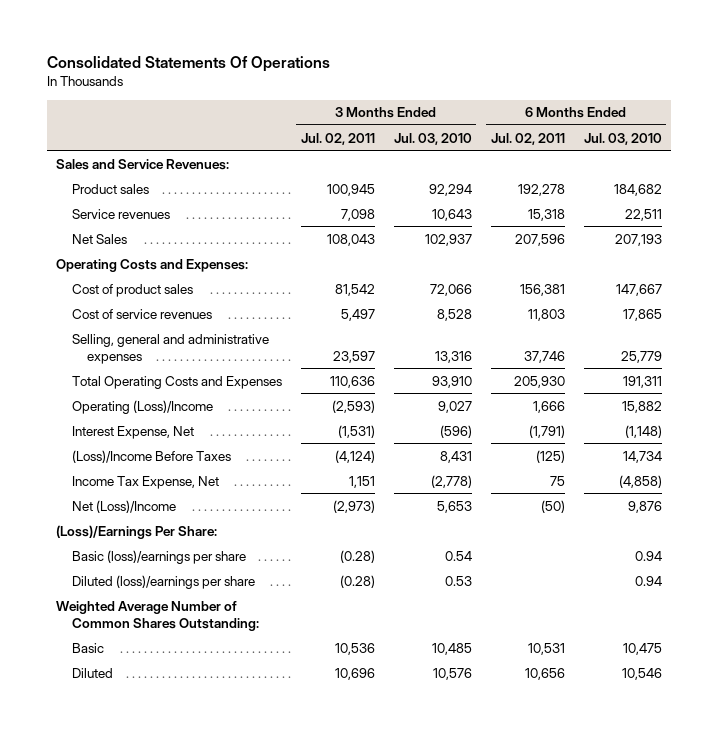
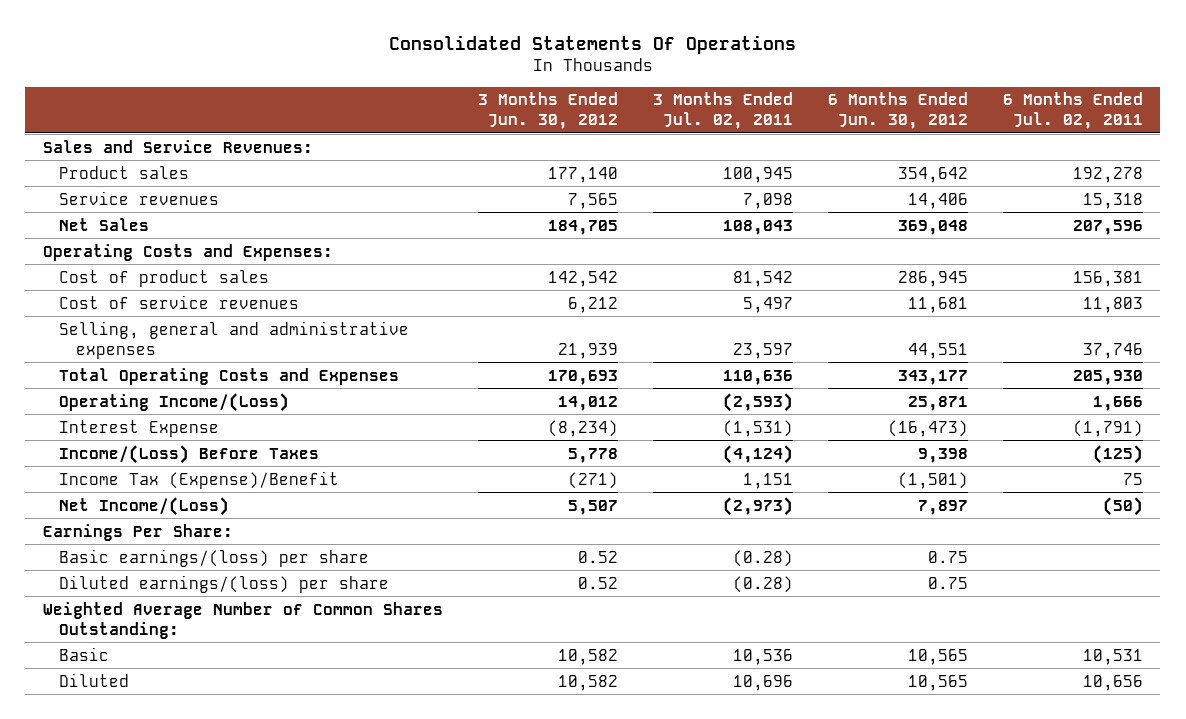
- | 3 Months Ended Jul. 02, 2011 | 3 Months Ended Jul. 03, 2010 | 6 Months Ended Jul. 02, 2011 | 6 Months Ended Jul. 03, 2010
+ | 3 Months Ended Jun. 30, 2012 | 3 Months Ended Jul. 02, 2011 | 6 Months Ended Jun. 30, 2012 | 6 Months Ended Jul. 02, 2011
- Operating (Loss)/Income | (2,593) | 9,027 | 1,666 | 15,882
- Interest Expense, Net | (1,531) | (596) | (1,791) | (1,148)
- (Loss)/Income Before Taxes | (4,124) | 8,431 | (125) | 14,734
- Income Tax Expense, Net | 1,151 | (2,778) | 75 | (4,858)
- Net (Loss)/Income | (2,973) | 5,653 | (50) | 9,876
- (Loss)/Earnings Per Share:
- Basic (loss)/earnings per share | (0.28) | 0.54 | | 0.94
- Diluted (loss)/earnings per share | (0.28) | 0.53 | | 0.94
+ Operating Income/(Loss) | 14,012 | (2,593) | 25,871 | 1,666
+ Interest Expense | (8,234) | (1,531) | (16,473) | (1,791)
+ Income/(Loss) Before Taxes | 5,778 | (4,124) | 9,398 | (125)
+ Income Tax (Expense)/Benefit | (271) | 1,151 | (1,501) | 75
+ Net Income/(Loss) | 5,507 | (2,973) | 7,897 | (50)
+ Earnings Per Share:
+ Basic earnings/(loss) per share | 0.52 | (0.28) | 0.75 |
+ Diluted earnings/(loss) per share | 0.52 | (0.28) | 0.75 |

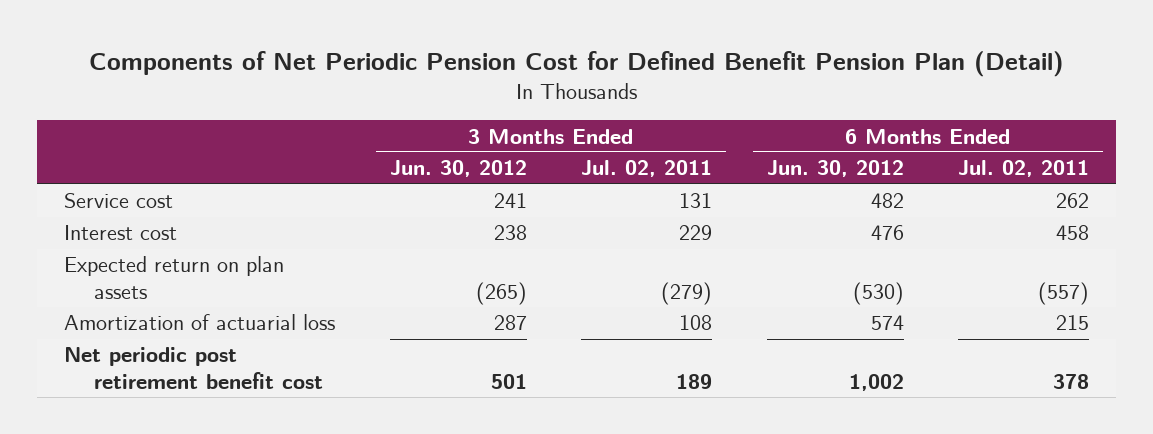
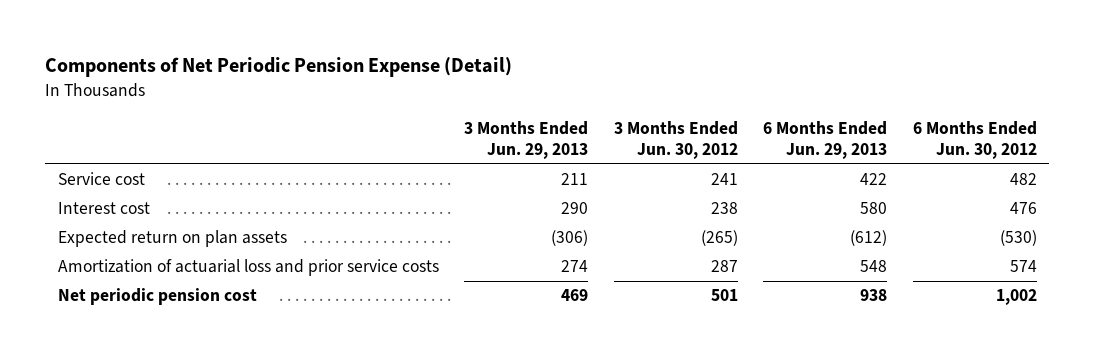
- Components of Net Periodic Pension Cost for Defined Benefit Pension Plan (Detail)
+ Components of Net Periodic Pension Expense (Detail)
- | 3 Months Ended Jun. 30, 2012 | 3 Months Ended Jul. 02, 2011 | 6 Months Ended Jun. 30, 2012 | 6 Months Ended Jul. 02, 2011
+ | 3 Months Ended Jun. 29, 2013 | 3 Months Ended Jun. 30, 2012 | 6 Months Ended Jun. 29, 2013 | 6 Months Ended Jun. 30, 2012
- Amortization of actuarial loss | 287 | 108 | 574 | 215
- Net periodic post retirement benefit cost | 501 | 189 | 1,002 | 378
+ Amortization of actuarial loss and prior service costs | 274 | 287 | 548 | 574
+ Net periodic pension cost | 469 | 501 | 938 | 1,002

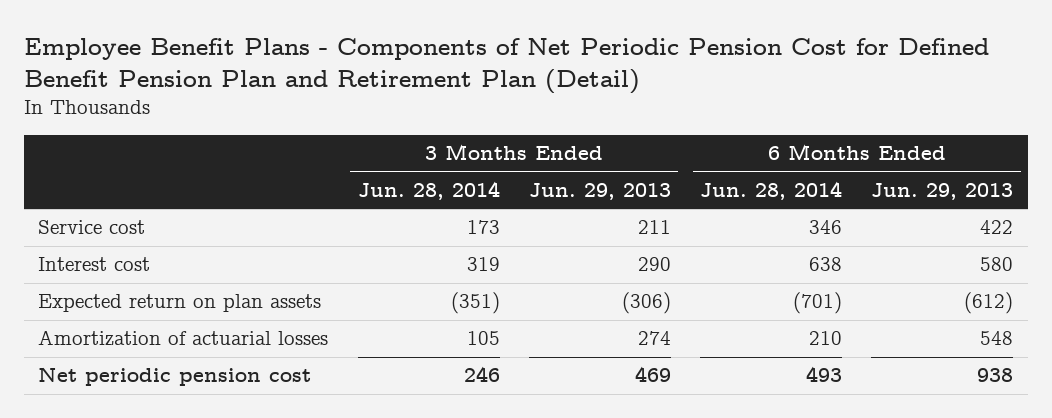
- Components of Net Periodic Pension Expense (Detail)
+ Employee Benefit Plans - Components of Net Periodic Pension Cost for Defined Benefit Pension Plan and Retirement Plan (Detail)
- | 3 Months Ended Jun. 29, 2013 | 3 Months Ended Jun. 30, 2012 | 6 Months Ended Jun. 29, 2013 | 6 Months Ended Jun. 30, 2012
+ | 3 Months Ended Jun. 28, 2014 | 3 Months Ended Jun. 29, 2013 | 6 Months Ended Jun. 28, 2014 | 6 Months Ended Jun. 29, 2013
- Amortization of actuarial loss and prior service costs | 274 | 287 | 548 | 574
+ Amortization of actuarial losses | 105 | 274 | 210 | 548

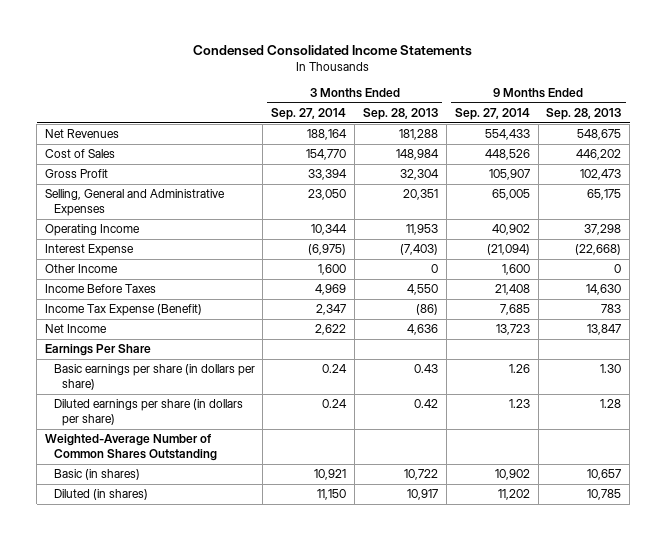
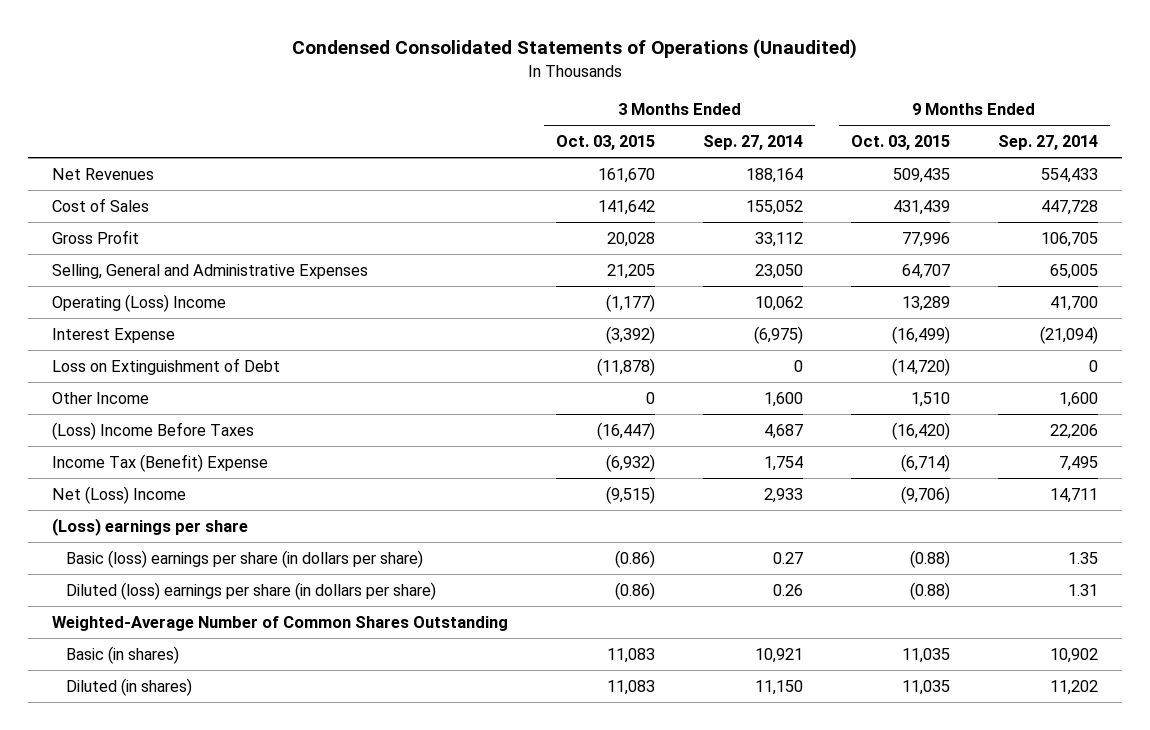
- Condensed Consolidated Income Statements
+ Condensed Consolidated Statements of Operations (Unaudited)
- | 3 Months Ended Sep. 27, 2014 | 3 Months Ended Sep. 28, 2013 | 9 Months Ended Sep. 27, 2014 | 9 Months Ended Sep. 28, 2013
+ | 3 Months Ended Oct. 03, 2015 | 3 Months Ended Sep. 27, 2014 | 9 Months Ended Oct. 03, 2015 | 9 Months Ended Sep. 27, 2014
- Cost of Sales | 154,770 | 148,984 | 448,526 | 446,202
- Gross Profit | 33,394 | 32,304 | 105,907 | 102,473
+ Cost of Sales | 141,642 | 155,052 | 431,439 | 447,728
+ Gross Profit | 20,028 | 33,112 | 77,996 | 106,705
- Operating Income | 10,344 | 11,953 | 40,902 | 37,298
+ Operating (Loss) Income | (1,177) | 10,062 | 13,289 | 41,700
+ Loss on Extinguishment of Debt | (11,878) | 0 | (14,720) | 0
- Income Before Taxes | 4,969 | 4,550 | 21,408 | 14,630
- Income Tax Expense (Benefit) | 2,347 | (86) | 7,685 | 783
- Net Income | 2,622 | 4,636 | 13,723 | 13,847
- Earnings Per Share
- Basic earnings per share (in dollars per share) | 0.24 | 0.43 | 1.26 | 1.30
- Diluted earnings per share (in dollars per share) | 0.24 | 0.42 | 1.23 | 1.28
+ (Loss) Income Before Taxes | (16,447) | 4,687 | (16,420) | 22,206
+ Income Tax (Benefit) Expense | (6,932) | 1,754 | (6,714) | 7,495
+ Net (Loss) Income | (9,515) | 2,933 | (9,706) | 14,711
+ (Loss) earnings per share
+ Basic (loss) earnings per share (in dollars per share) | (0.86) | 0.27 | (0.88) | 1.35
+ Diluted (loss) earnings per share (in dollars per share) | (0.86) | 0.26 | (0.88) | 1.31

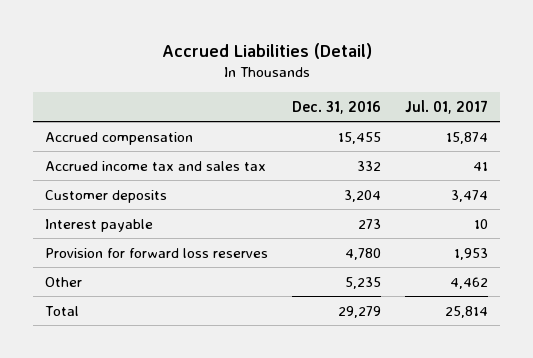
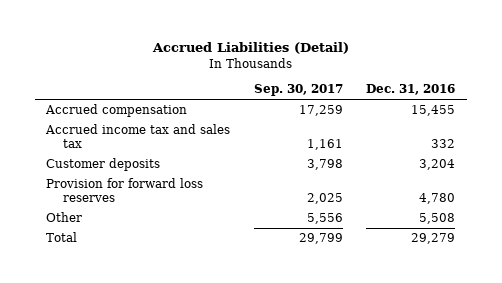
- | Dec. 31, 2016 | Jul. 01, 2017
+ | Sep. 30, 2017 | Dec. 31, 2016
- Interest payable | 273 | 10
- Other | 5,235 | 4,462
+ Other | 5,556 | 5,508

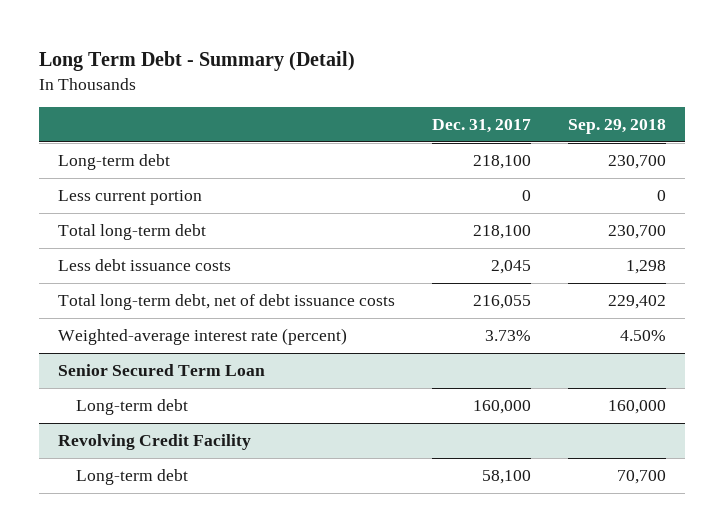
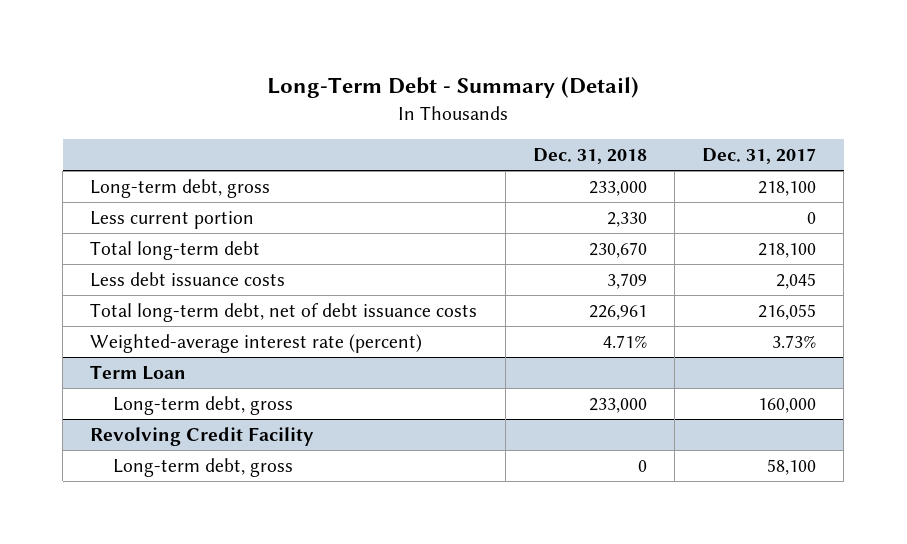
- Long Term Debt - Summary (Detail)
+ Long-Term Debt - Summary (Detail)
- | Dec. 31, 2017 | Sep. 29, 2018
+ | Dec. 31, 2018 | Dec. 31, 2017
- Long-term debt | 218,100 | 230,700
+ Long-term debt, gross | 233,000 | 218,100
- Senior Secured Term Loan
- Long-term debt | 160,000 | 160,000
+ Term Loan
+ Long-term debt, gross | 233,000 | 160,000
@ Revolving Credit Facility
- Long-term debt | 58,100 | 70,700
+ Long-term debt, gross | 0 | 58,100

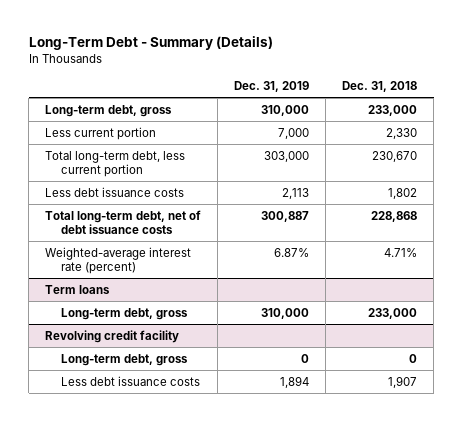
- Long-Term Debt - Summary (Detail)
+ Long-Term Debt - Summary (Details)
- | Dec. 31, 2018 | Dec. 31, 2017
+ | Dec. 31, 2019 | Dec. 31, 2018
- Total long-term debt | 230,670 | 218,100
- Less debt issuance costs | 3,709 | 2,045
- Total long-term debt, net of debt issuance costs | 226,961 | 216,055
+ Total long-term debt, less current portion | 303,000 | 230,670
+ Less debt issuance costs | 2,113 | 1,802
+ Total long-term debt, net of debt issuance costs | 300,887 | 228,868
- Term Loan
+ Term loans
- Revolving Credit Facility
+ Revolving credit facility
+ Less debt issuance costs | 1,894 | 1,907

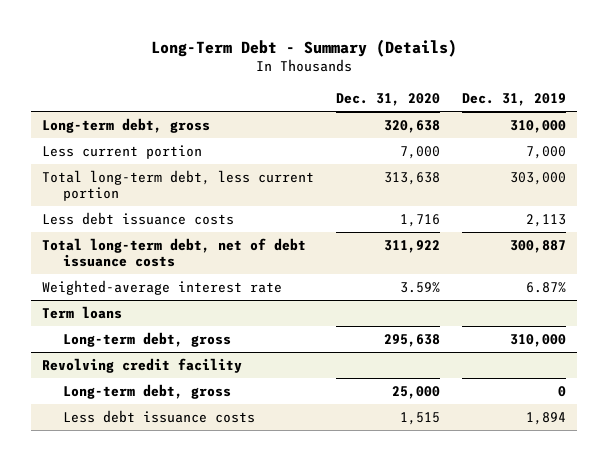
- | Dec. 31, 2019 | Dec. 31, 2018
+ | Dec. 31, 2020 | Dec. 31, 2019
- Weighted-average interest rate (percent) | 6.87% | 4.71%
+ Weighted-average interest rate | 3.59% | 6.87%

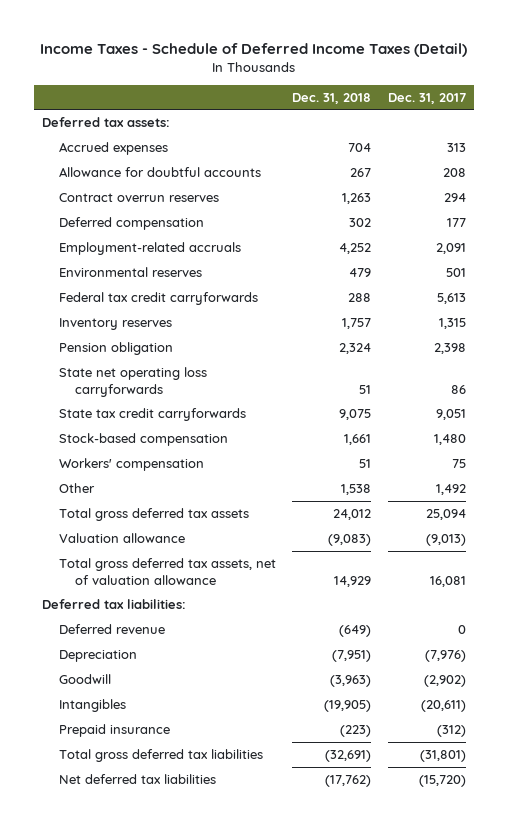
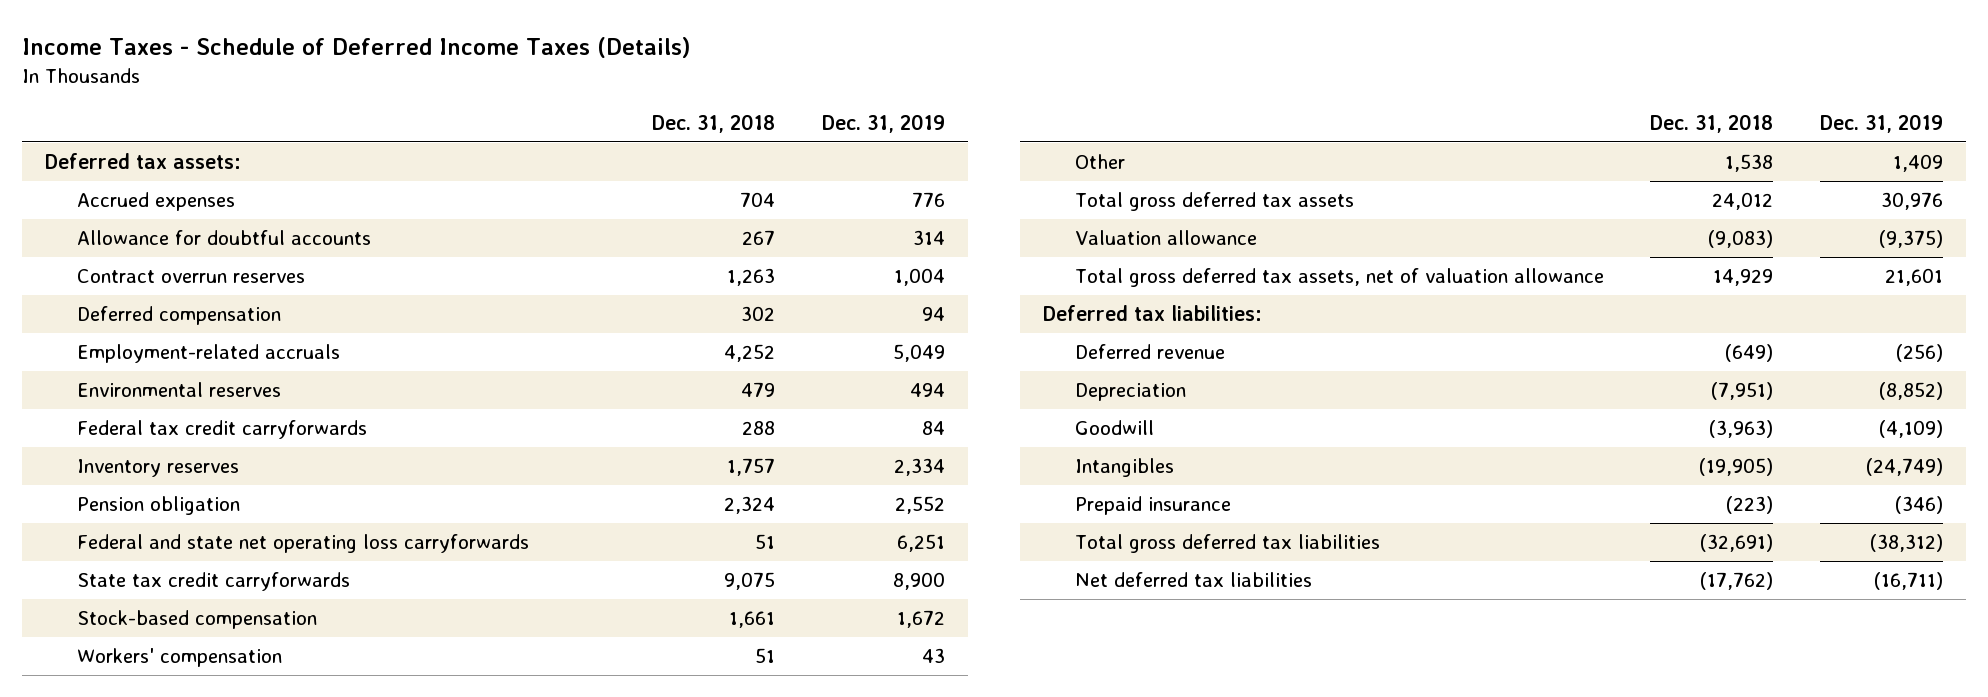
- Income Taxes - Schedule of Deferred Income Taxes (Detail)
+ Income Taxes - Schedule of Deferred Income Taxes (Details)
- | Dec. 31, 2018 | Dec. 31, 2017
+ | Dec. 31, 2018 | Dec. 31, 2019
- State net operating loss carryforwards | 51 | 86
+ Federal and state net operating loss carryforwards | 51 | 6,251

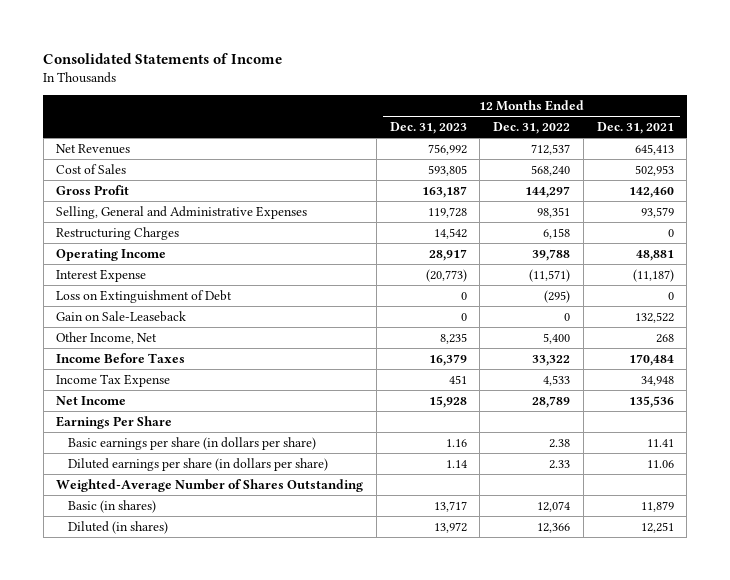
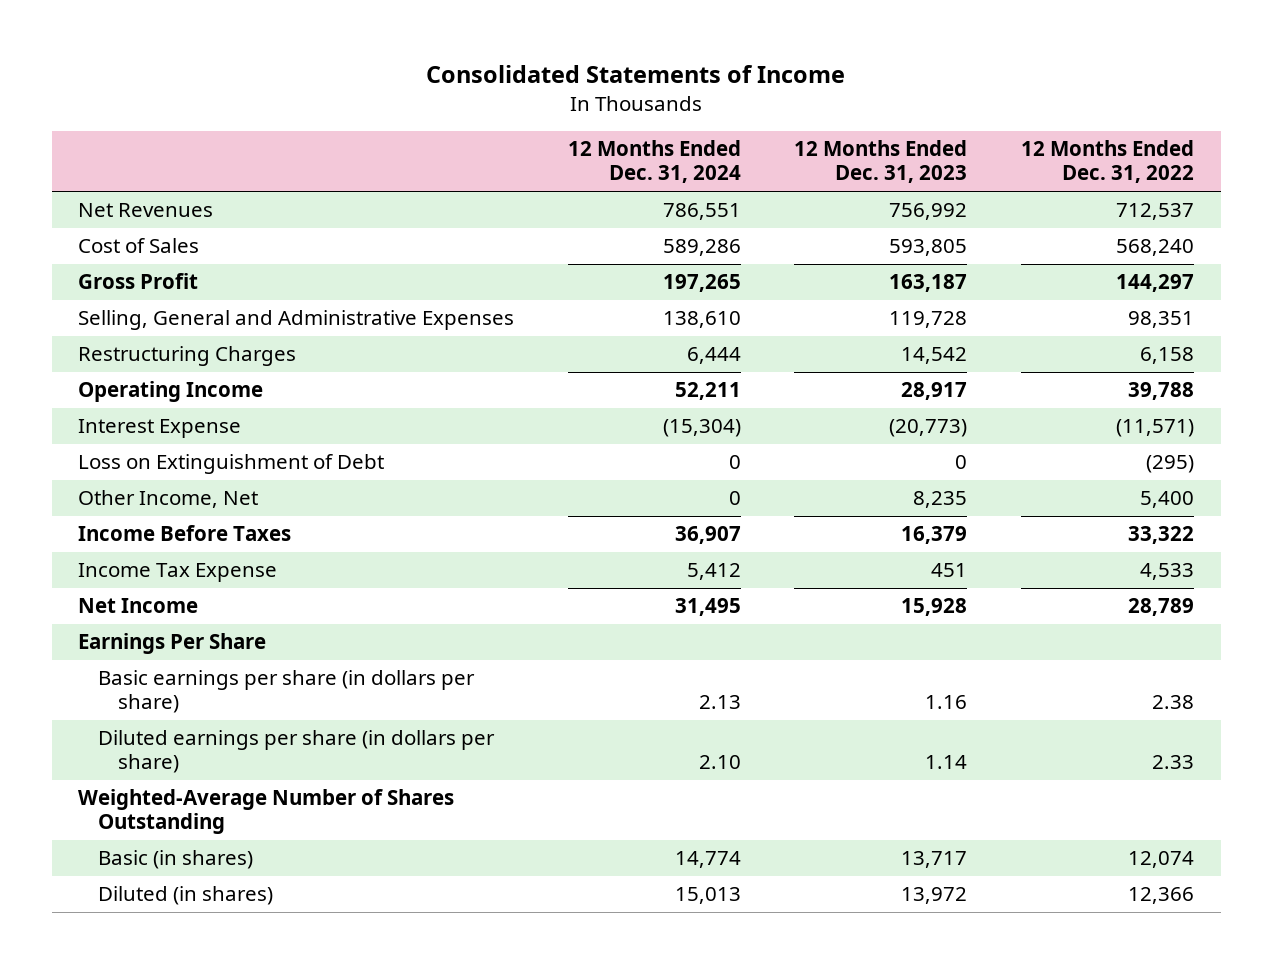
- | 12 Months Ended Dec. 31, 2023 | 12 Months Ended Dec. 31, 2022 | 12 Months Ended Dec. 31, 2021
+ | 12 Months Ended Dec. 31, 2024 | 12 Months Ended Dec. 31, 2023 | 12 Months Ended Dec. 31, 2022
- Gain on Sale-Leaseback | 0 | 0 | 132,522

